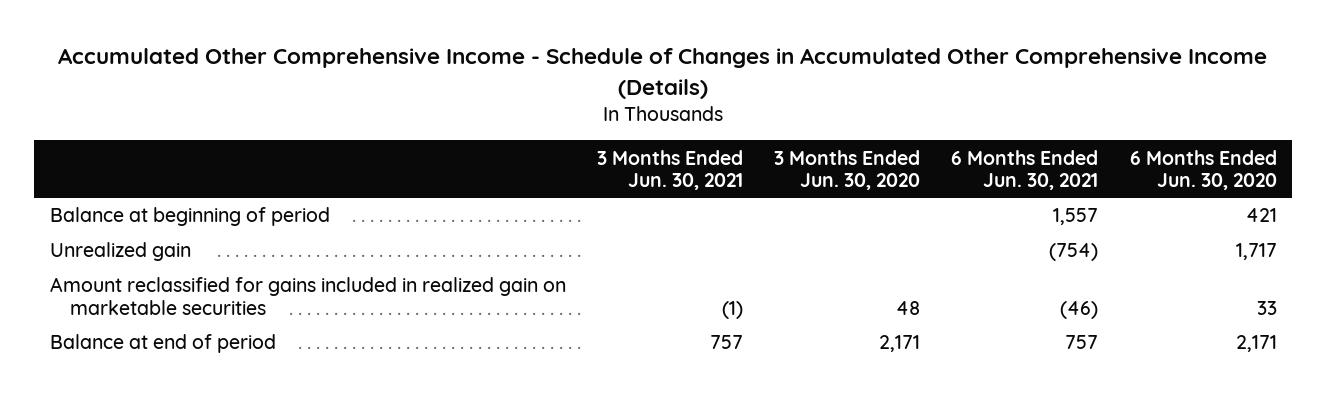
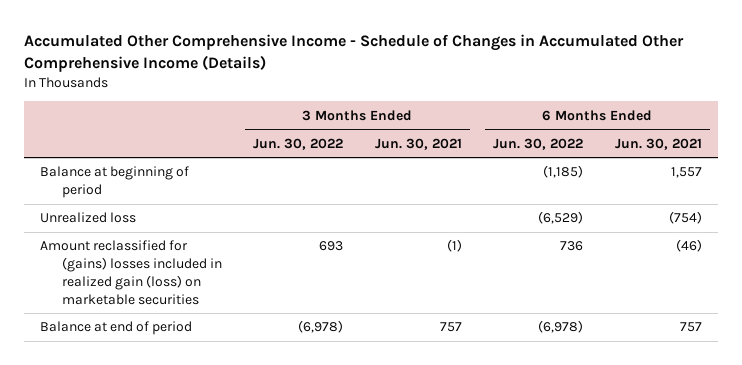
- | 3 Months Ended Jun. 30, 2021 | 3 Months Ended Jun. 30, 2020 | 6 Months Ended Jun. 30, 2021 | 6 Months Ended Jun. 30, 2020
+ | 3 Months Ended Jun. 30, 2022 | 3 Months Ended Jun. 30, 2021 | 6 Months Ended Jun. 30, 2022 | 6 Months Ended Jun. 30, 2021
- Unrealized gain | | | (754) | 1,717
- Amount reclassified for gains included in realized gain on marketable securities | (1) | 48 | (46) | 33
+ Unrealized loss | | | (6,529) | (754)
+ Amount reclassified for (gains) losses included in realized gain (loss) on marketable securities | 693 | (1) | 736 | (46)

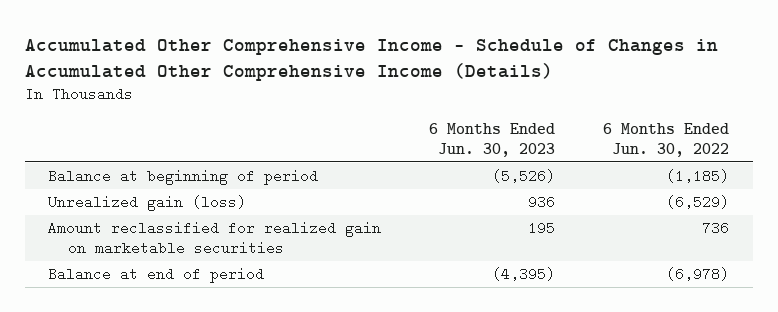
- | 3 Months Ended Jun. 30, 2022 | 3 Months Ended Jun. 30, 2021 | 6 Months Ended Jun. 30, 2022 | 6 Months Ended Jun. 30, 2021
+ | 6 Months Ended Jun. 30, 2023 | 6 Months Ended Jun. 30, 2022
- Unrealized loss | | | (6,529) | (754)
- Amount reclassified for (gains) losses included in realized gain (loss) on marketable securities | 693 | (1) | 736 | (46)
+ Unrealized gain (loss) | 936 | (6,529)
+ Amount reclassified for realized gain on marketable securities | 195 | 736

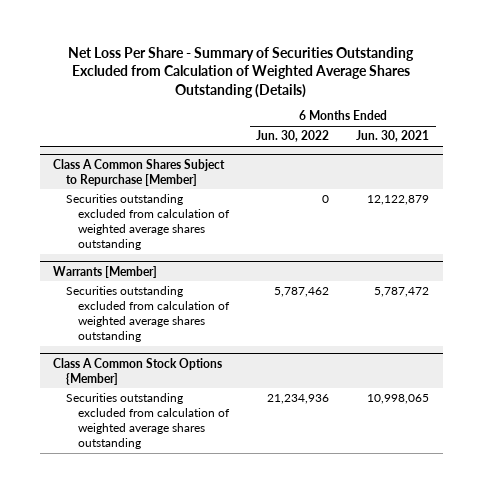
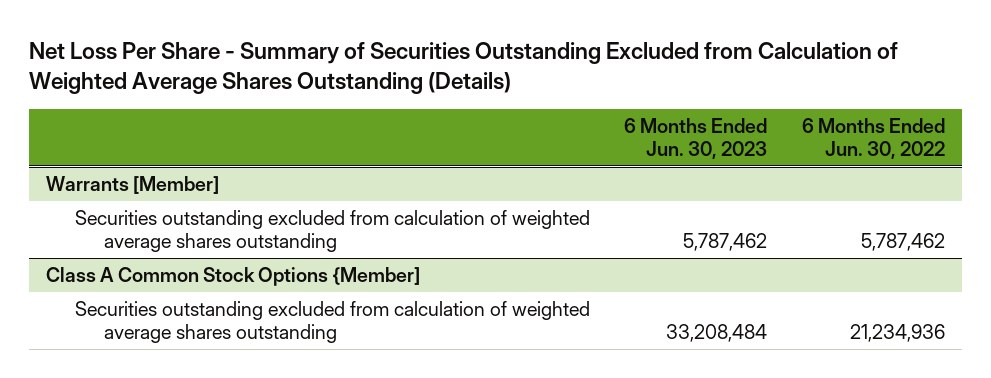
- | 6 Months Ended Jun. 30, 2022 | 6 Months Ended Jun. 30, 2021
+ | 6 Months Ended Jun. 30, 2023 | 6 Months Ended Jun. 30, 2022
- Class A Common Shares Subject to Repurchase [Member]
- Securities outstanding excluded from calculation of weighted average shares outstanding | 0 | 12,122,879

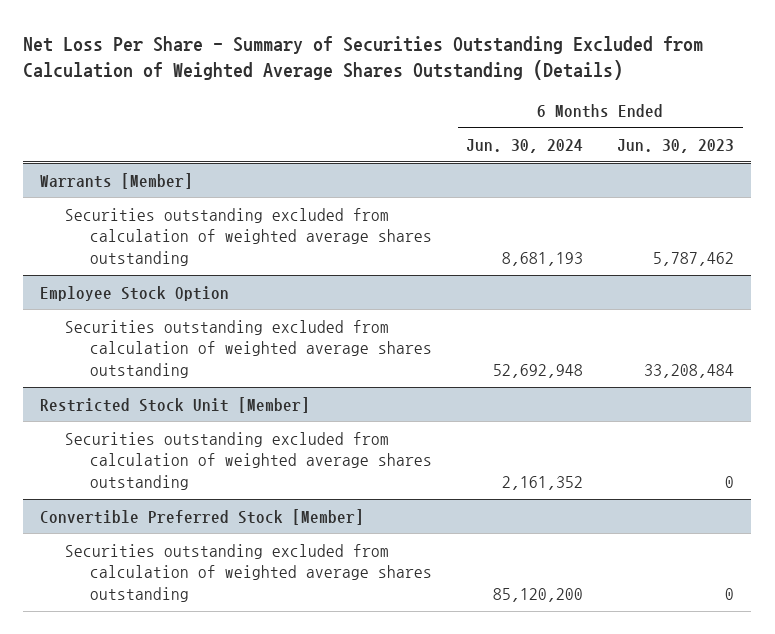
- | 6 Months Ended Jun. 30, 2023 | 6 Months Ended Jun. 30, 2022
+ | 6 Months Ended Jun. 30, 2024 | 6 Months Ended Jun. 30, 2023
- Class A Common Stock Options {Member]
+ Employee Stock Option
+ Restricted Stock Unit [Member]
+ Securities outstanding excluded from calculation of weighted average shares outstanding | 2,161,352 | 0
+ Convertible Preferred Stock [Member]
+ Securities outstanding excluded from calculation of weighted average shares outstanding | 85,120,200 | 0

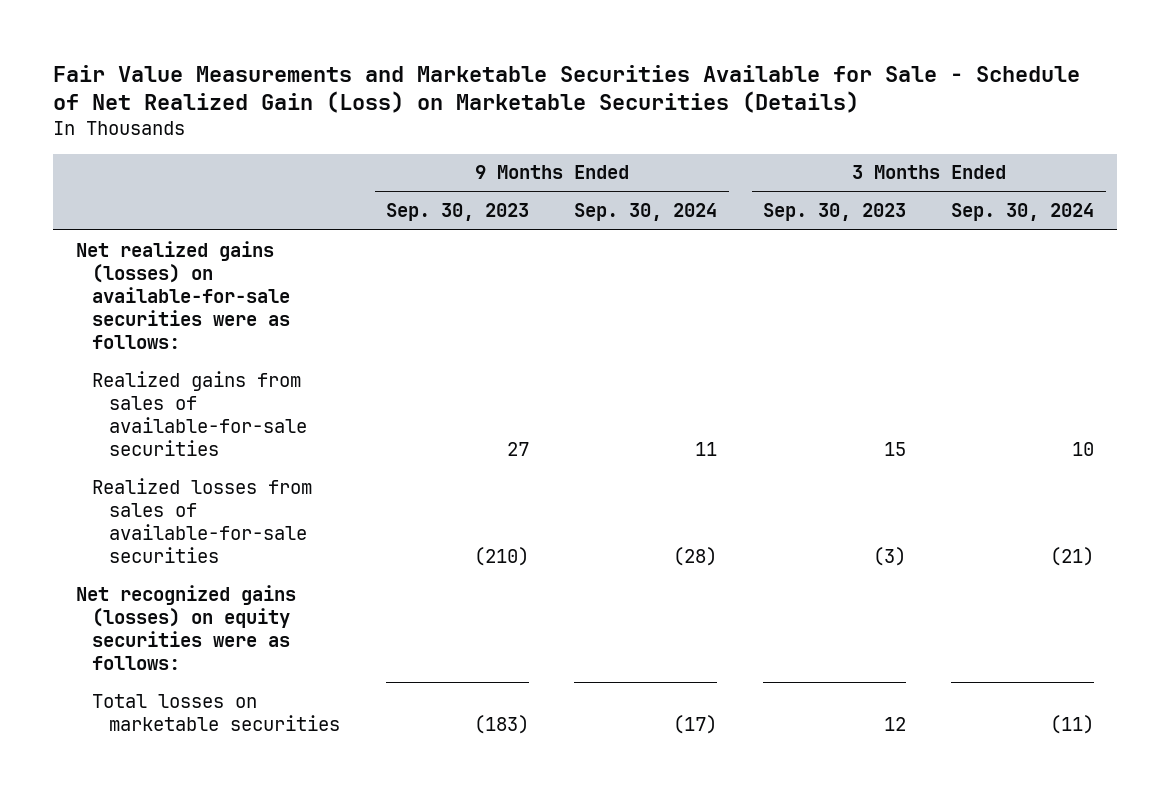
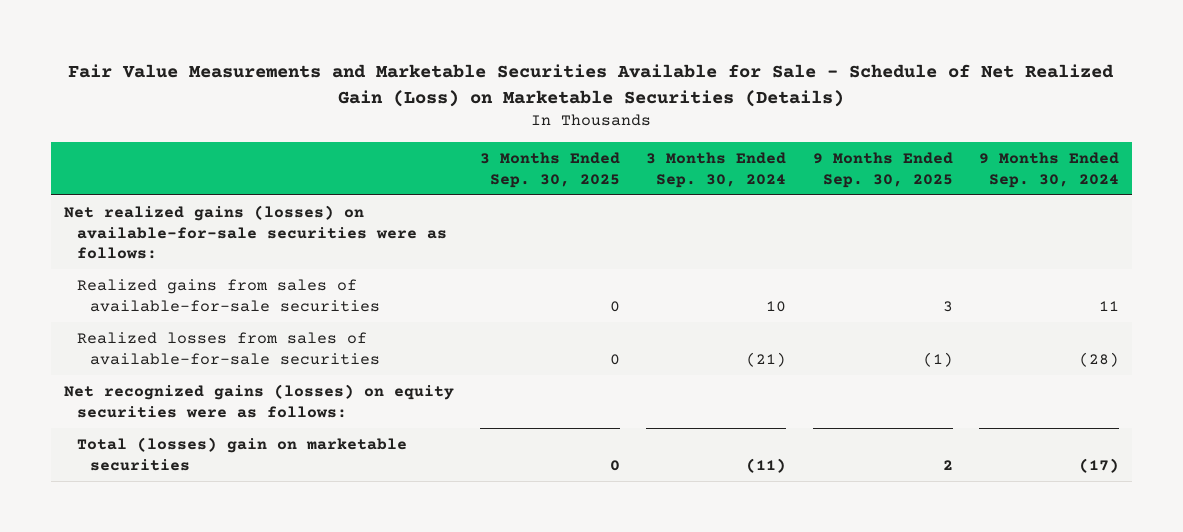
- | 9 Months Ended Sep. 30, 2023 | 9 Months Ended Sep. 30, 2024 | 3 Months Ended Sep. 30, 2023 | 3 Months Ended Sep. 30, 2024
+ | 3 Months Ended Sep. 30, 2025 | 3 Months Ended Sep. 30, 2024 | 9 Months Ended Sep. 30, 2025 | 9 Months Ended Sep. 30, 2024
- Total losses on marketable securities | (183) | (17) | 12 | (11)
+ Total (losses) gain on marketable securities | 0 | (11) | 2 | (17)

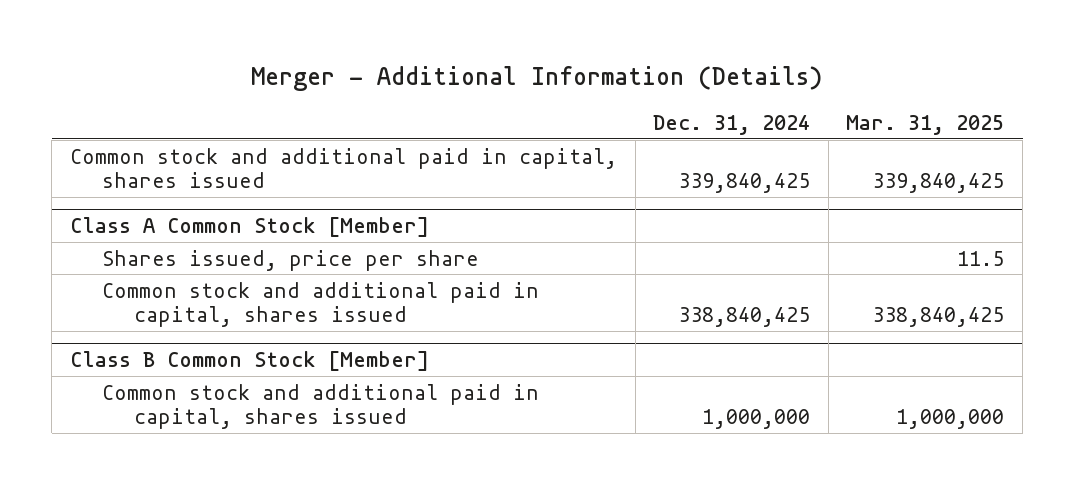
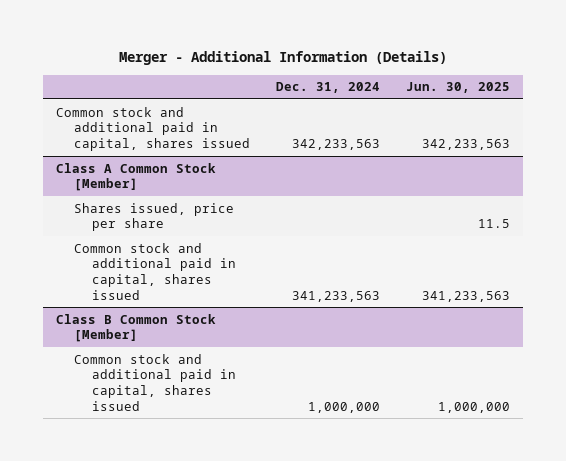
- | Dec. 31, 2024 | Mar. 31, 2025
+ | Dec. 31, 2024 | Jun. 30, 2025
- Common stock and additional paid in capital, shares issued | 339,840,425 | 339,840,425
+ Common stock and additional paid in capital, shares issued | 342,233,563 | 342,233,563
@ Class A Common Stock [Member]
- Common stock and additional paid in capital, shares issued | 338,840,425 | 338,840,425
+ Common stock and additional paid in capital, shares issued | 341,233,563 | 341,233,563

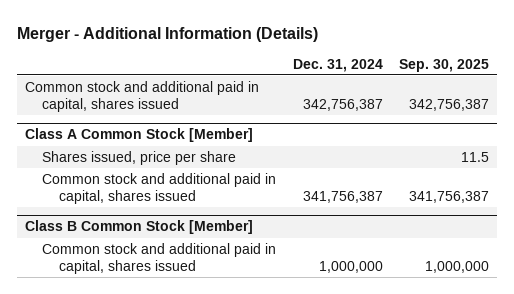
- | Dec. 31, 2024 | Jun. 30, 2025
+ | Dec. 31, 2024 | Sep. 30, 2025
- Common stock and additional paid in capital, shares issued | 342,233,563 | 342,233,563
+ Common stock and additional paid in capital, shares issued | 342,756,387 | 342,756,387
@ Class A Common Stock [Member]
- Common stock and additional paid in capital, shares issued | 341,233,563 | 341,233,563
+ Common stock and additional paid in capital, shares issued | 341,756,387 | 341,756,387

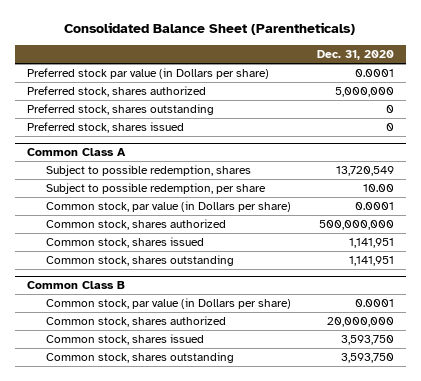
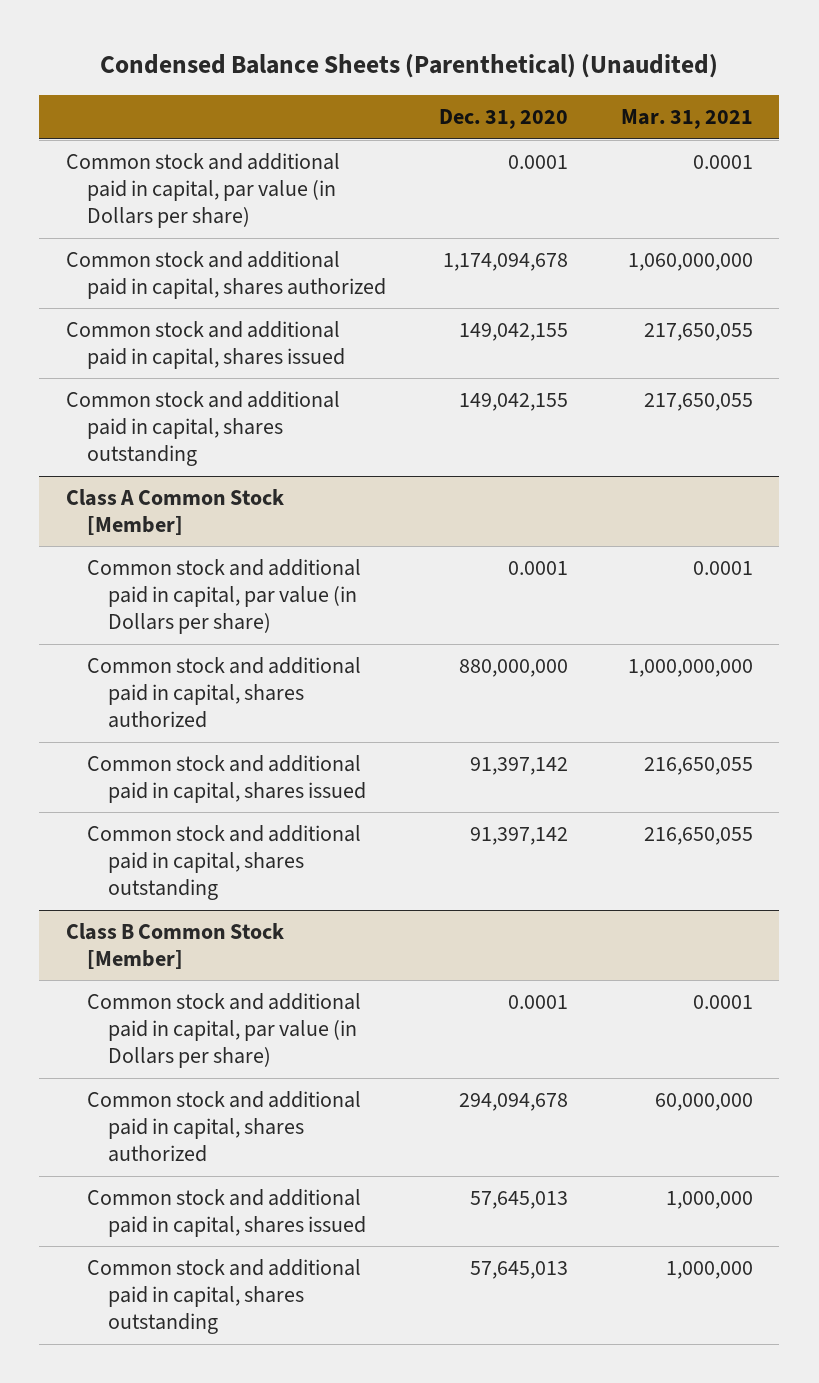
- Consolidated Balance Sheet (Parentheticals)
+ Condensed Balance Sheets (Parenthetical) (Unaudited)
- | Dec. 31, 2020
+ | Dec. 31, 2020 | Mar. 31, 2021
- Preferred stock par value (in Dollars per share) | 0.0001
- Preferred stock, shares authorized | 5,000,000
- Preferred stock, shares outstanding | 0
- Preferred stock, shares issued | 0
- Common Class A
- Subject to possible redemption, shares | 13,720,549
- Subject to possible redemption, per share | 10.00
- Common stock, par value (in Dollars per share) | 0.0001
- Common stock, shares authorized | 500,000,000
- Common stock, shares issued | 1,141,951
- Common stock, shares outstanding | 1,141,951
- Common Class B
- Common stock, par value (in Dollars per share) | 0.0001
- Common stock, shares authorized | 20,000,000
- Common stock, shares issued | 3,593,750
- Common stock, shares outstanding | 3,593,750
+ Common stock and additional paid in capital, par value (in Dollars per share) | 0.0001 | 0.0001
+ Common stock and additional paid in capital, shares authorized | 1,174,094,678 | 1,060,000,000
+ Common stock and additional paid in capital, shares issued | 149,042,155 | 217,650,055
+ Common stock and additional paid in capital, shares outstanding | 149,042,155 | 217,650,055
+ Class A Common Stock [Member]
+ Common stock and additional paid in capital, par value (in Dollars per share) | 0.0001 | 0.0001
+ Common stock and additional paid in capital, shares authorized | 880,000,000 | 1,000,000,000
+ Common stock and additional paid in capital, shares issued | 91,397,142 | 216,650,055
+ Common stock and additional paid in capital, shares outstanding | 91,397,142 | 216,650,055
+ Class B Common Stock [Member]
+ Common stock and additional paid in capital, par value (in Dollars per share) | 0.0001 | 0.0001
+ Common stock and additional paid in capital, shares authorized | 294,094,678 | 60,000,000
+ Common stock and additional paid in capital, shares issued | 57,645,013 | 1,000,000
+ Common stock and additional paid in capital, shares outstanding | 57,645,013 | 1,000,000

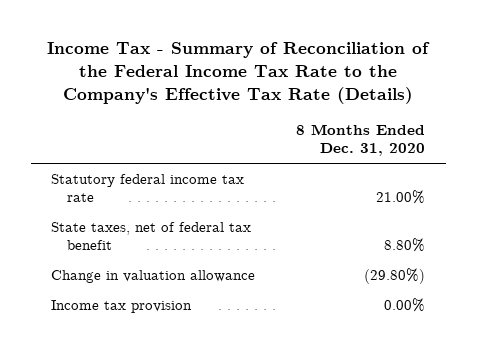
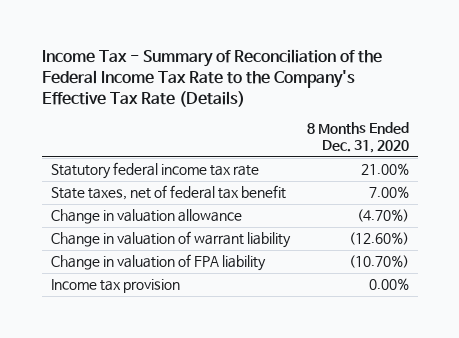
- State taxes, net of federal tax benefit | 8.80%
- Change in valuation allowance | (29.80%)
+ State taxes, net of federal tax benefit | 7.00%
+ Change in valuation allowance | (4.70%)
+ Change in valuation of warrant liability | (12.60%)
+ Change in valuation of FPA liability | (10.70%)

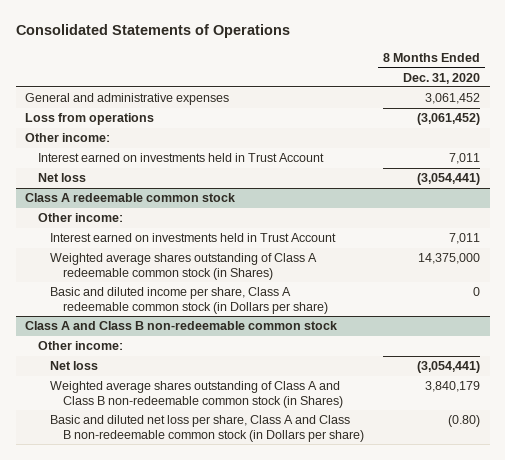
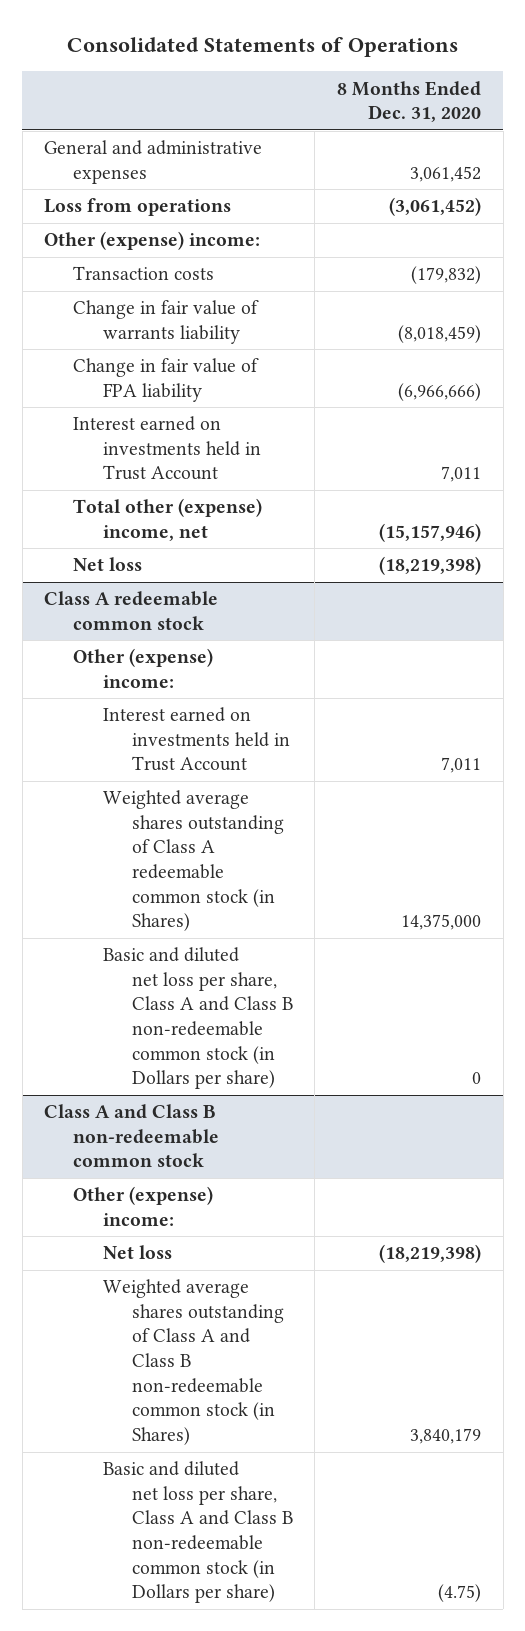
- Other income:
+ Other (expense) income:
+ Transaction costs | (179,832)
+ Change in fair value of warrants liability | (8,018,459)
+ Change in fair value of FPA liability | (6,966,666)
- Net loss | (3,054,441)
+ Total other (expense) income, net | (15,157,946)
+ Net loss | (18,219,398)
@ Class A redeemable common stock
- Other income:
+ Other (expense) income:
- Basic and diluted income per share, Class A redeemable common stock (in Dollars per share) | 0
+ Basic and diluted net loss per share, Class A and Class B non-redeemable common stock (in Dollars per share) | 0
@ Class A and Class B non-redeemable common stock
- Other income:
- Net loss | (3,054,441)
+ Other (expense) income:
+ Net loss | (18,219,398)
- Basic and diluted net loss per share, Class A and Class B non-redeemable common stock (in Dollars per share) | (0.80)
+ Basic and diluted net loss per share, Class A and Class B non-redeemable common stock (in Dollars per share) | (4.75)

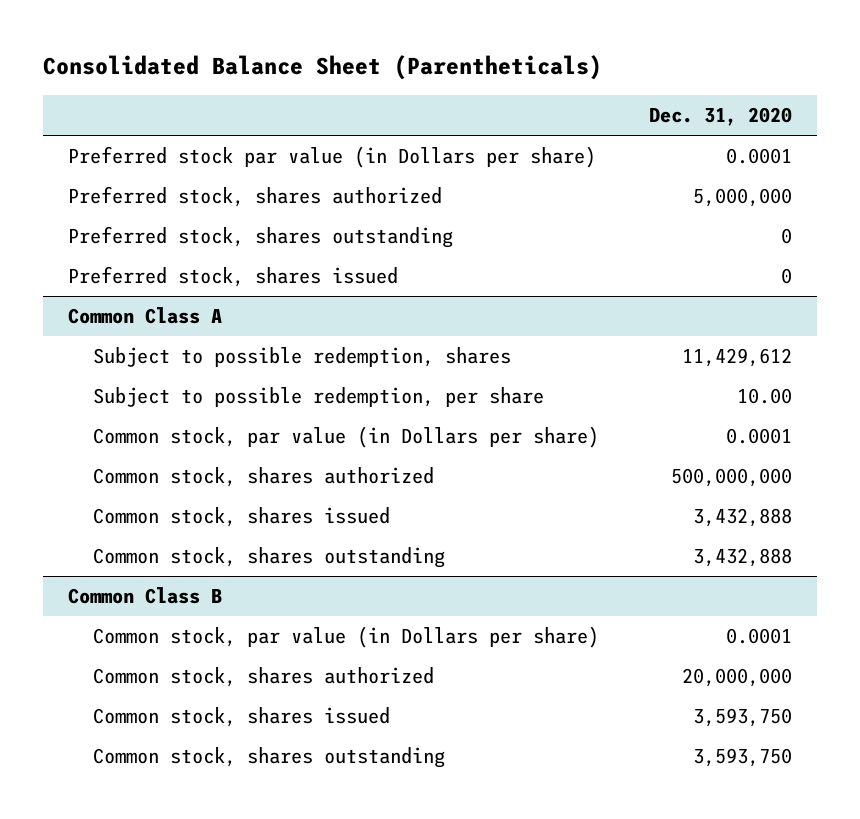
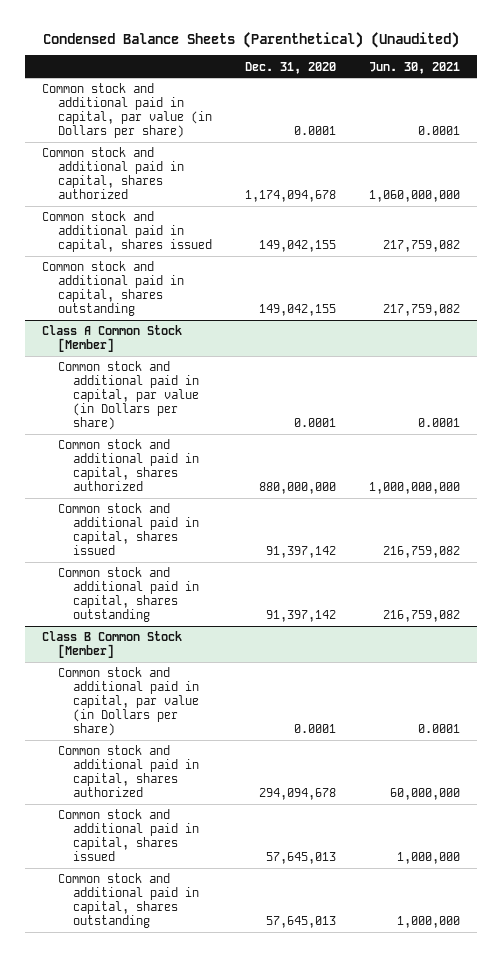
- Consolidated Balance Sheet (Parentheticals)
+ Condensed Balance Sheets (Parenthetical) (Unaudited)
- | Dec. 31, 2020
+ | Dec. 31, 2020 | Jun. 30, 2021
- Preferred stock par value (in Dollars per share) | 0.0001
- Preferred stock, shares authorized | 5,000,000
- Preferred stock, shares outstanding | 0
- Preferred stock, shares issued | 0
- Common Class A
- Subject to possible redemption, shares | 11,429,612
- Subject to possible redemption, per share | 10.00
- Common stock, par value (in Dollars per share) | 0.0001
- Common stock, shares authorized | 500,000,000
- Common stock, shares issued | 3,432,888
- Common stock, shares outstanding | 3,432,888
- Common Class B
- Common stock, par value (in Dollars per share) | 0.0001
- Common stock, shares authorized | 20,000,000
- Common stock, shares issued | 3,593,750
- Common stock, shares outstanding | 3,593,750
+ Common stock and additional paid in capital, par value (in Dollars per share) | 0.0001 | 0.0001
+ Common stock and additional paid in capital, shares authorized | 1,174,094,678 | 1,060,000,000
+ Common stock and additional paid in capital, shares issued | 149,042,155 | 217,759,082
+ Common stock and additional paid in capital, shares outstanding | 149,042,155 | 217,759,082
+ Class A Common Stock [Member]
+ Common stock and additional paid in capital, par value (in Dollars per share) | 0.0001 | 0.0001
+ Common stock and additional paid in capital, shares authorized | 880,000,000 | 1,000,000,000
+ Common stock and additional paid in capital, shares issued | 91,397,142 | 216,759,082
+ Common stock and additional paid in capital, shares outstanding | 91,397,142 | 216,759,082
+ Class B Common Stock [Member]
+ Common stock and additional paid in capital, par value (in Dollars per share) | 0.0001 | 0.0001
+ Common stock and additional paid in capital, shares authorized | 294,094,678 | 60,000,000
+ Common stock and additional paid in capital, shares issued | 57,645,013 | 1,000,000
+ Common stock and additional paid in capital, shares outstanding | 57,645,013 | 1,000,000

